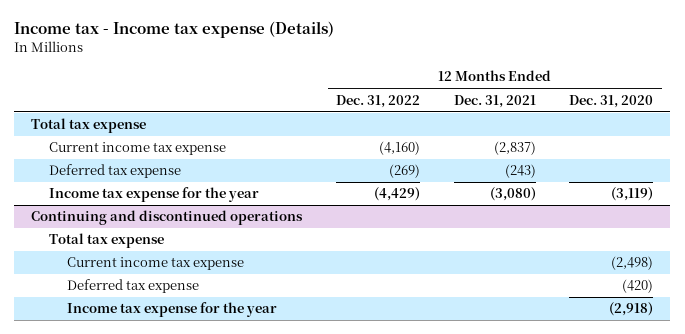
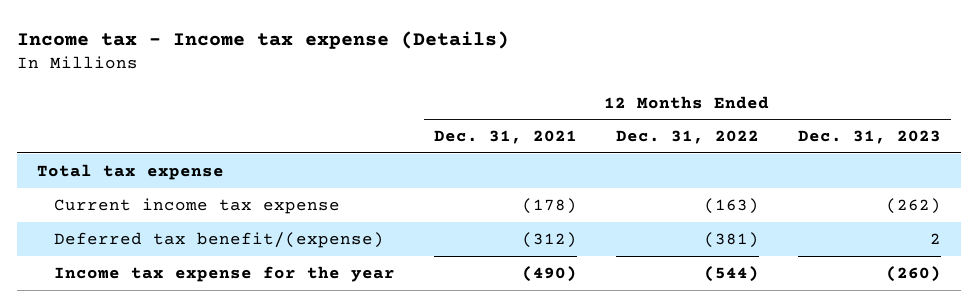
- | 12 Months Ended Dec. 31, 2022 | 12 Months Ended Dec. 31, 2021 | 12 Months Ended Dec. 31, 2020
+ | 12 Months Ended Dec. 31, 2021 | 12 Months Ended Dec. 31, 2022 | 12 Months Ended Dec. 31, 2023
- Current income tax expense | (4,160) | (2,837) |
- Deferred tax expense | (269) | (243) |
- Income tax expense for the year | (4,429) | (3,080) | (3,119)
- Continuing and discontinued operations
- Total tax expense
- Current income tax expense | | | (2,498)
- Deferred tax expense | | | (420)
- Income tax expense for the year | | | (2,918)
+ Current income tax expense | (178) | (163) | (262)
+ Deferred tax benefit/(expense) | (312) | (381) | 2
+ Income tax expense for the year | (490) | (544) | (260)

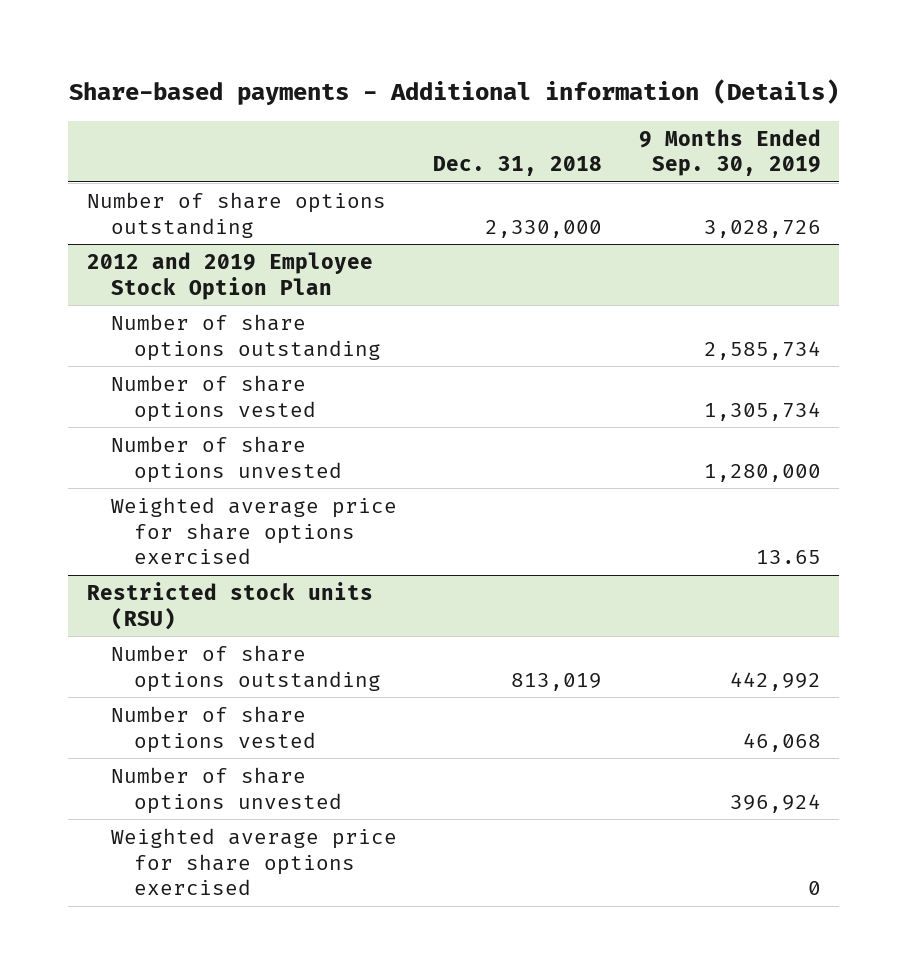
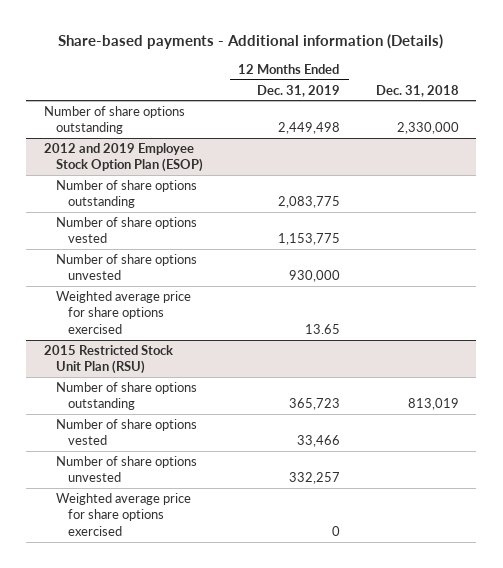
- | Dec. 31, 2018 | 9 Months Ended Sep. 30, 2019
+ | 12 Months Ended Dec. 31, 2019 | Dec. 31, 2018
- 2012 and 2019 Employee Stock Option Plan
+ 2012 and 2019 Employee Stock Option Plan (ESOP)
- Restricted stock units (RSU)
+ 2015 Restricted Stock Unit Plan (RSU)

